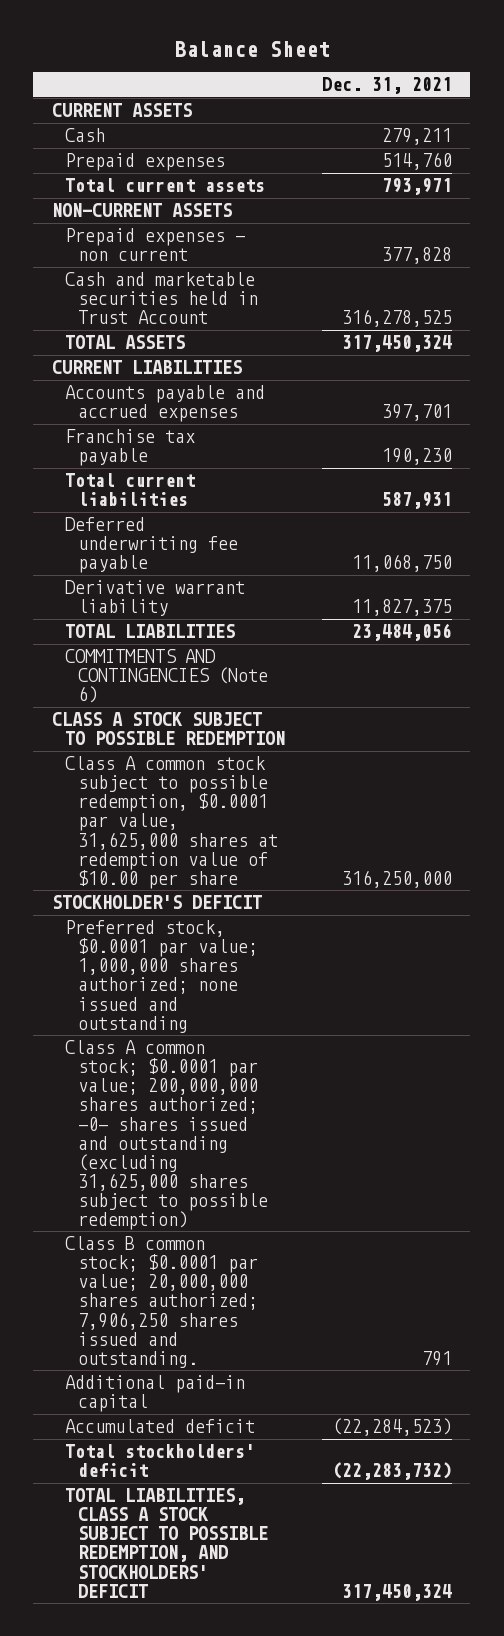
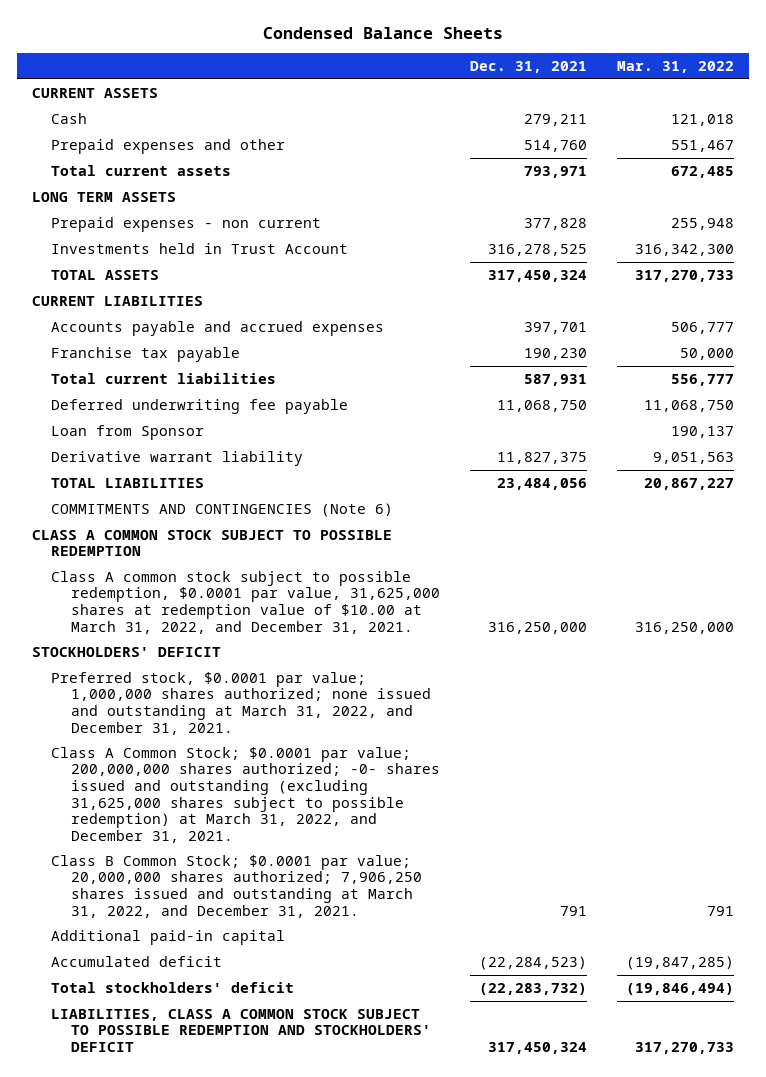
- Balance Sheet
+ Condensed Balance Sheets
- | Dec. 31, 2021
+ | Dec. 31, 2021 | Mar. 31, 2022
- Prepaid expenses | 514,760
+ Prepaid expenses and other | 514,760 | 551,467
- NON-CURRENT ASSETS
+ LONG TERM ASSETS
- Cash and marketable securities held in Trust Account | 316,278,525
+ Investments held in Trust Account | 316,278,525 | 316,342,300
+ Loan from Sponsor | | 190,137
- CLASS A STOCK SUBJECT TO POSSIBLE REDEMPTION
- Class A common stock subject to possible redemption, $0.0001 par value, 31,625,000 shares at redemption value of $10.00 per share | 316,250,000
- STOCKHOLDER'S DEFICIT
- Preferred stock, $0.0001 par value; 1,000,000 shares authorized; none issued and outstanding
- Class A common stock; $0.0001 par value; 200,000,000 shares authorized; -0- shares issued and outstanding (excluding 31,625,000 shares subject to possible redemption)
- Class B common stock; $0.0001 par value; 20,000,000 shares authorized; 7,906,250 shares issued and outstanding. | 791
+ CLASS A COMMON STOCK SUBJECT TO POSSIBLE REDEMPTION
+ Class A common stock subject to possible redemption, $0.0001 par value, 31,625,000 shares at redemption value of $10.00 at March 31, 2022, and December 31, 2021. | 316,250,000 | 316,250,000
+ STOCKHOLDERS' DEFICIT
+ Preferred stock, $0.0001 par value; 1,000,000 shares authorized; none issued and outstanding at March 31, 2022, and December 31, 2021.
+ Class A Common Stock; $0.0001 par value; 200,000,000 shares authorized; -0- shares issued and outstanding (excluding 31,625,000 shares subject to possible redemption) at March 31, 2022, and December 31, 2021.
+ Class B Common Stock; $0.0001 par value; 20,000,000 shares authorized; 7,906,250 shares issued and outstanding at March 31, 2022, and December 31, 2021. | 791 | 791
- TOTAL LIABILITIES, CLASS A STOCK SUBJECT TO POSSIBLE REDEMPTION, AND STOCKHOLDERS' DEFICIT | 317,450,324
+ LIABILITIES, CLASS A COMMON STOCK SUBJECT TO POSSIBLE REDEMPTION AND STOCKHOLDERS' DEFICIT | 317,450,324 | 317,270,733

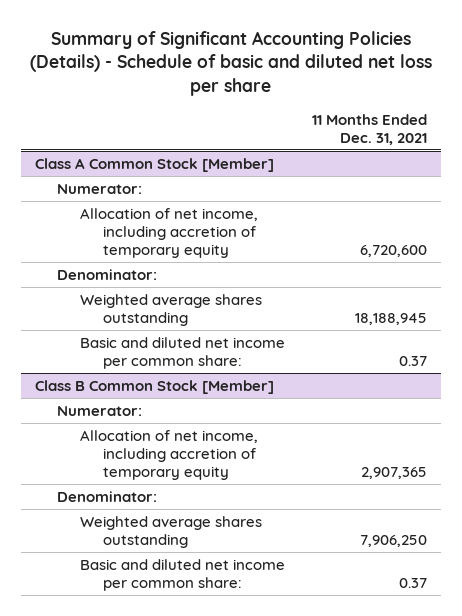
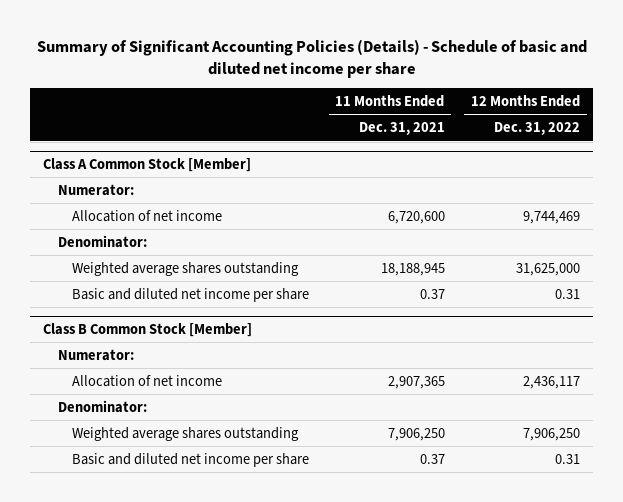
- Summary of Significant Accounting Policies (Details) - Schedule of basic and diluted net loss per share
+ Summary of Significant Accounting Policies (Details) - Schedule of basic and diluted net income per share
- | 11 Months Ended Dec. 31, 2021
+ | 11 Months Ended Dec. 31, 2021 | 12 Months Ended Dec. 31, 2022
@ Class A Common Stock [Member]
- Allocation of net income, including accretion of temporary equity | 6,720,600
+ Allocation of net income | 6,720,600 | 9,744,469
- Basic and diluted net income per common share: | 0.37
+ Basic and diluted net income per share | 0.37 | 0.31
@ Class B Common Stock [Member]
- Allocation of net income, including accretion of temporary equity | 2,907,365
+ Allocation of net income | 2,907,365 | 2,436,117
- Basic and diluted net income per common share: | 0.37
+ Basic and diluted net income per share | 0.37 | 0.31

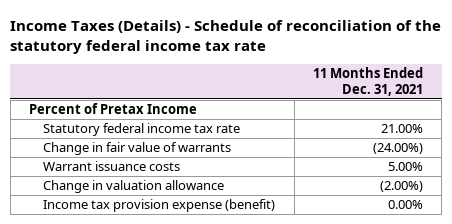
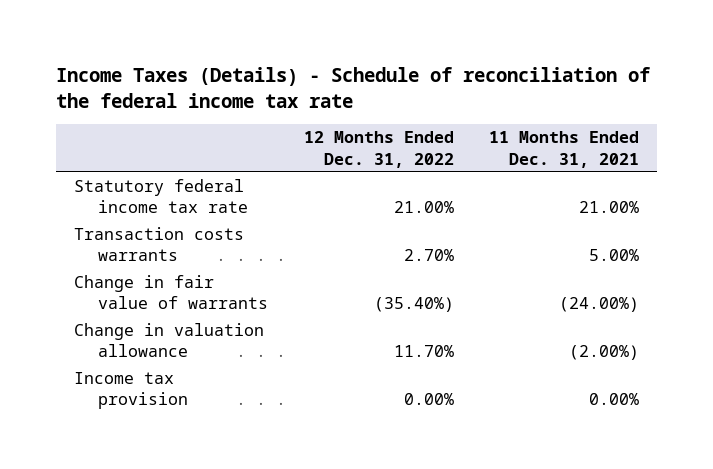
- Income Taxes (Details) - Schedule of reconciliation of the statutory federal income tax rate
+ Income Taxes (Details) - Schedule of reconciliation of the federal income tax rate
- | 11 Months Ended Dec. 31, 2021
+ | 12 Months Ended Dec. 31, 2022 | 11 Months Ended Dec. 31, 2021
- Percent of Pretax Income
+ Transaction costs warrants | 2.70% | 5.00%
- Warrant issuance costs | 5.00%
- Income tax provision expense (benefit) | 0.00%
+ Income tax provision | 0.00% | 0.00%

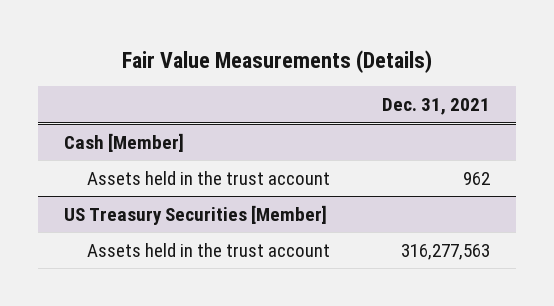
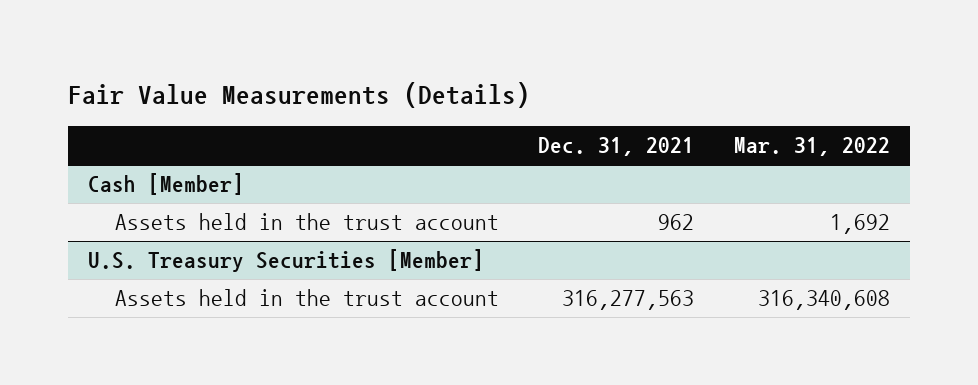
- | Dec. 31, 2021
+ | Dec. 31, 2021 | Mar. 31, 2022
- US Treasury Securities [Member]
+ U.S. Treasury Securities [Member]

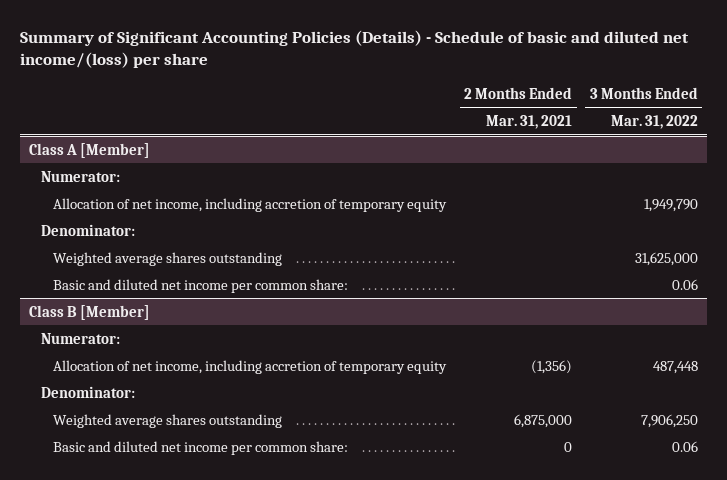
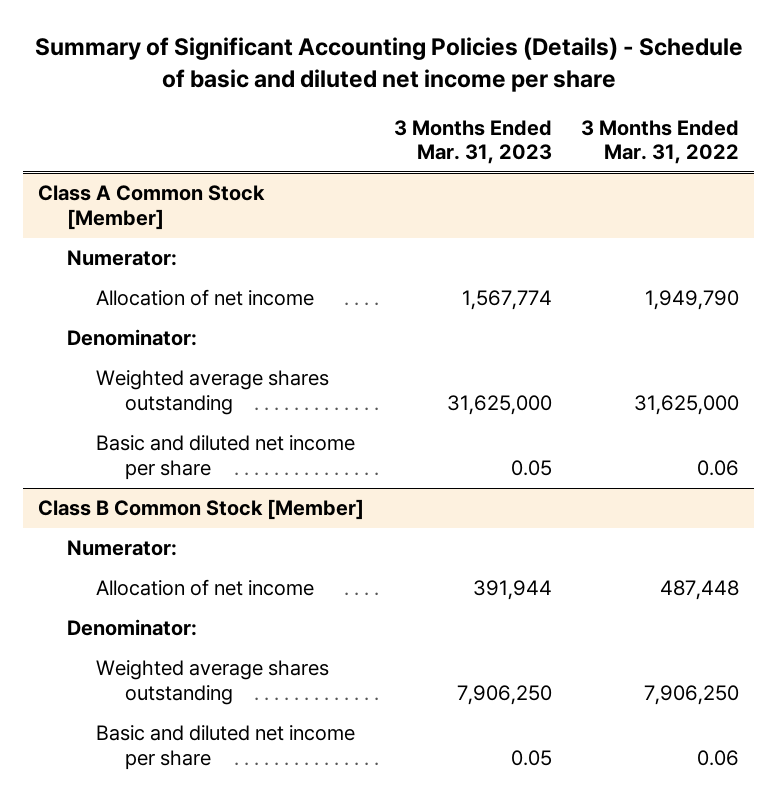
- Summary of Significant Accounting Policies (Details) - Schedule of basic and diluted net income/(loss) per share
+ Summary of Significant Accounting Policies (Details) - Schedule of basic and diluted net income per share
- | 2 Months Ended Mar. 31, 2021 | 3 Months Ended Mar. 31, 2022
+ | 3 Months Ended Mar. 31, 2023 | 3 Months Ended Mar. 31, 2022
- Class A [Member]
+ Class A Common Stock [Member]
- Allocation of net income, including accretion of temporary equity | | 1,949,790
+ Allocation of net income | 1,567,774 | 1,949,790
- Basic and diluted net income per common share: | | 0.06
- Class B [Member]
+ Basic and diluted net income per share | 0.05 | 0.06
+ Class B Common Stock [Member]
- Allocation of net income, including accretion of temporary equity | (1,356) | 487,448
+ Allocation of net income | 391,944 | 487,448
- Basic and diluted net income per common share: | 0 | 0.06
+ Basic and diluted net income per share | 0.05 | 0.06

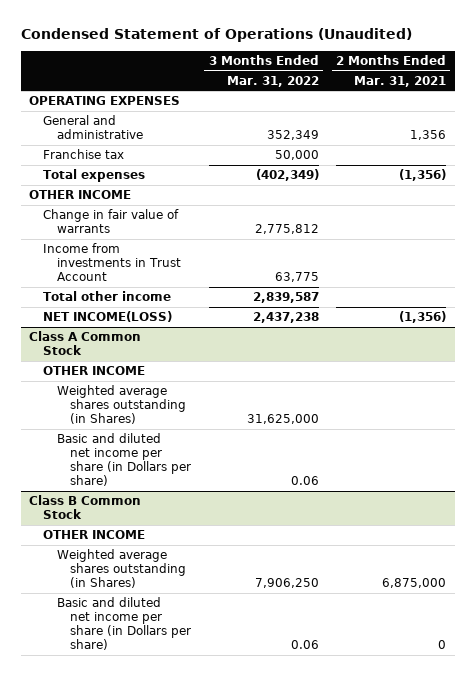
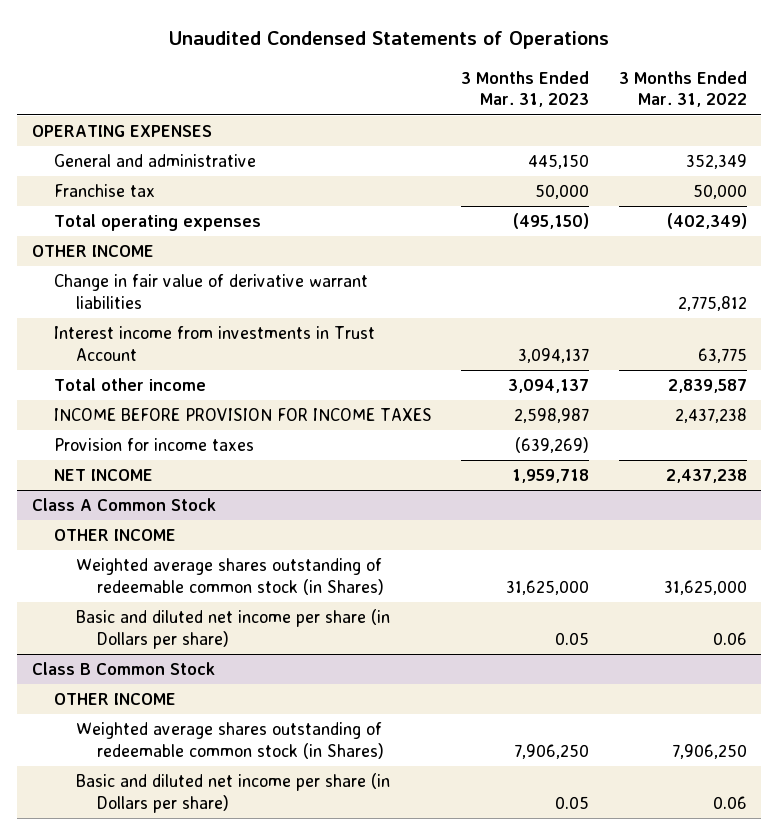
- Condensed Statement of Operations (Unaudited)
+ Unaudited Condensed Statements of Operations
- | 3 Months Ended Mar. 31, 2022 | 2 Months Ended Mar. 31, 2021
+ | 3 Months Ended Mar. 31, 2023 | 3 Months Ended Mar. 31, 2022
- Total expenses | (402,349) | (1,356)
+ Total operating expenses | (495,150) | (402,349)
- Change in fair value of warrants | 2,775,812 |
- Income from investments in Trust Account | 63,775 |
+ Change in fair value of derivative warrant liabilities | | 2,775,812
+ Interest income from investments in Trust Account | 3,094,137 | 63,775
- NET INCOME(LOSS) | 2,437,238 | (1,356)
+ INCOME BEFORE PROVISION FOR INCOME TAXES | 2,598,987 | 2,437,238
+ Provision for income taxes | (639,269) |
+ NET INCOME | 1,959,718 | 2,437,238
@ Class A Common Stock
- Weighted average shares outstanding (in Shares) | 31,625,000 |
+ Weighted average shares outstanding of redeemable common stock (in Shares) | 31,625,000 | 31,625,000
@ Class B Common Stock
- Weighted average shares outstanding (in Shares) | 7,906,250 | 6,875,000
+ Weighted average shares outstanding of redeemable common stock (in Shares) | 7,906,250 | 7,906,250

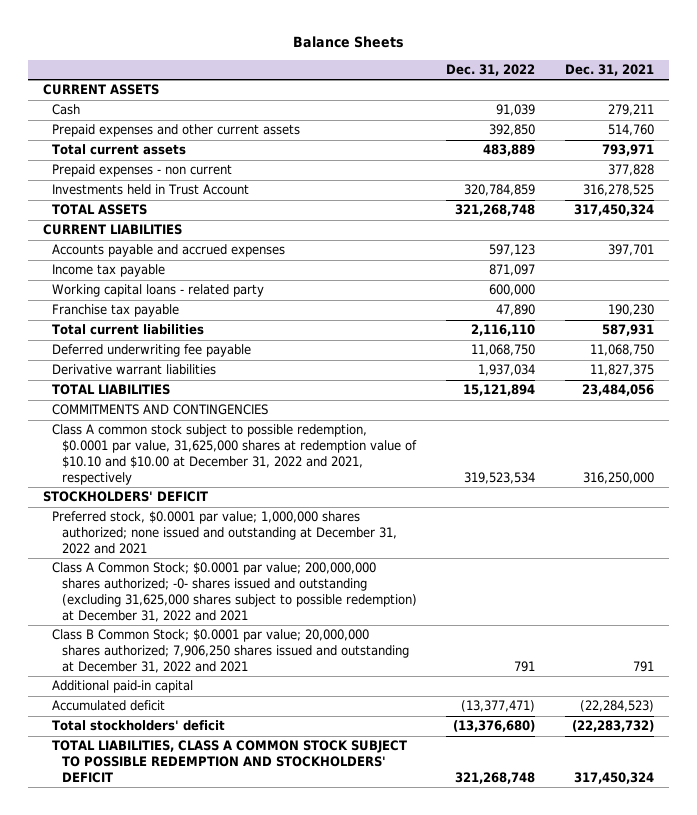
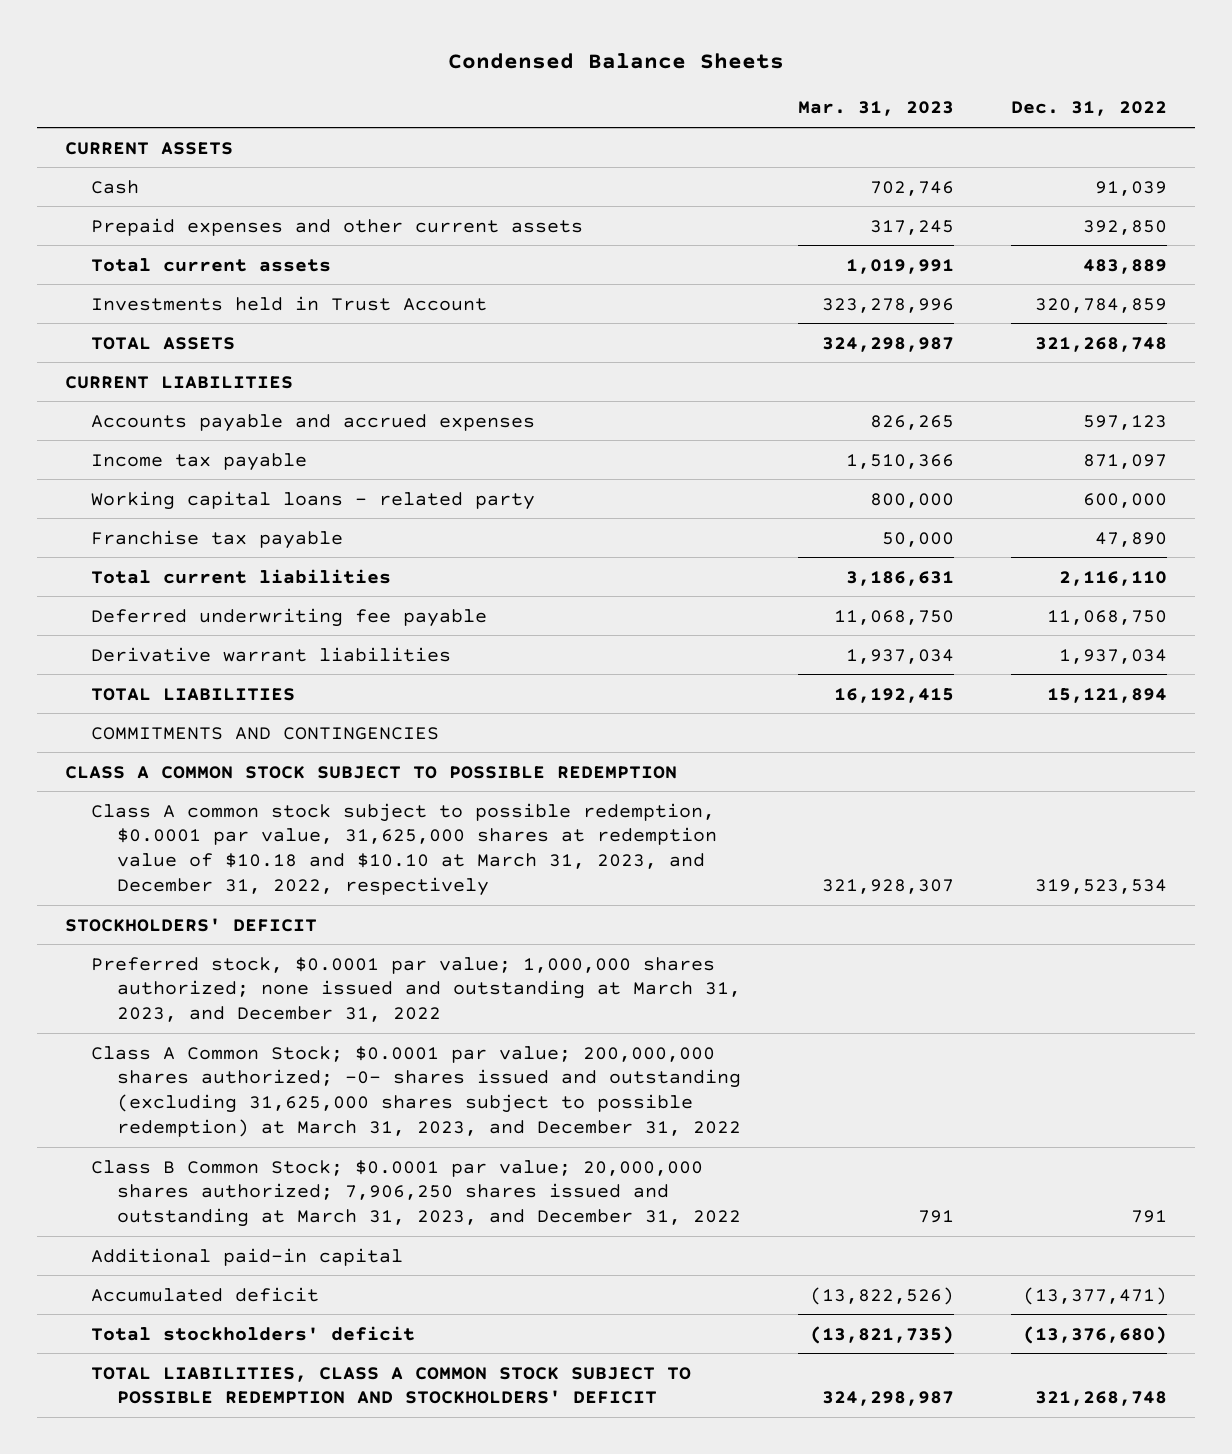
- Balance Sheets
+ Condensed Balance Sheets
- | Dec. 31, 2022 | Dec. 31, 2021
+ | Mar. 31, 2023 | Dec. 31, 2022
- Prepaid expenses - non current | | 377,828
- Class A common stock subject to possible redemption, $0.0001 par value, 31,625,000 shares at redemption value of $10.10 and $10.00 at December 31, 2022 and 2021, respectively | 319,523,534 | 316,250,000
+ CLASS A COMMON STOCK SUBJECT TO POSSIBLE REDEMPTION
+ Class A common stock subject to possible redemption, $0.0001 par value, 31,625,000 shares at redemption value of $10.18 and $10.10 at March 31, 2023, and December 31, 2022, respectively | 321,928,307 | 319,523,534
- Preferred stock, $0.0001 par value; 1,000,000 shares authorized; none issued and outstanding at December 31, 2022 and 2021
- Class A Common Stock; $0.0001 par value; 200,000,000 shares authorized; -0- shares issued and outstanding (excluding 31,625,000 shares subject to possible redemption) at December 31, 2022 and 2021
- Class B Common Stock; $0.0001 par value; 20,000,000 shares authorized; 7,906,250 shares issued and outstanding at December 31, 2022 and 2021 | 791 | 791
+ Preferred stock, $0.0001 par value; 1,000,000 shares authorized; none issued and outstanding at March 31, 2023, and December 31, 2022
+ Class A Common Stock; $0.0001 par value; 200,000,000 shares authorized; -0- shares issued and outstanding (excluding 31,625,000 shares subject to possible redemption) at March 31, 2023, and December 31, 2022
+ Class B Common Stock; $0.0001 par value; 20,000,000 shares authorized; 7,906,250 shares issued and outstanding at March 31, 2023, and December 31, 2022 | 791 | 791

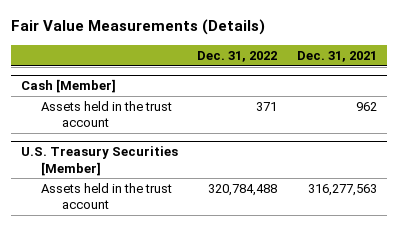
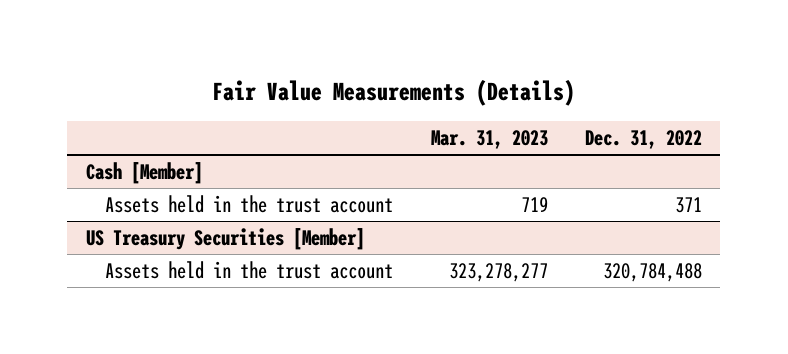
- | Dec. 31, 2022 | Dec. 31, 2021
+ | Mar. 31, 2023 | Dec. 31, 2022
- U.S. Treasury Securities [Member]
+ US Treasury Securities [Member]

